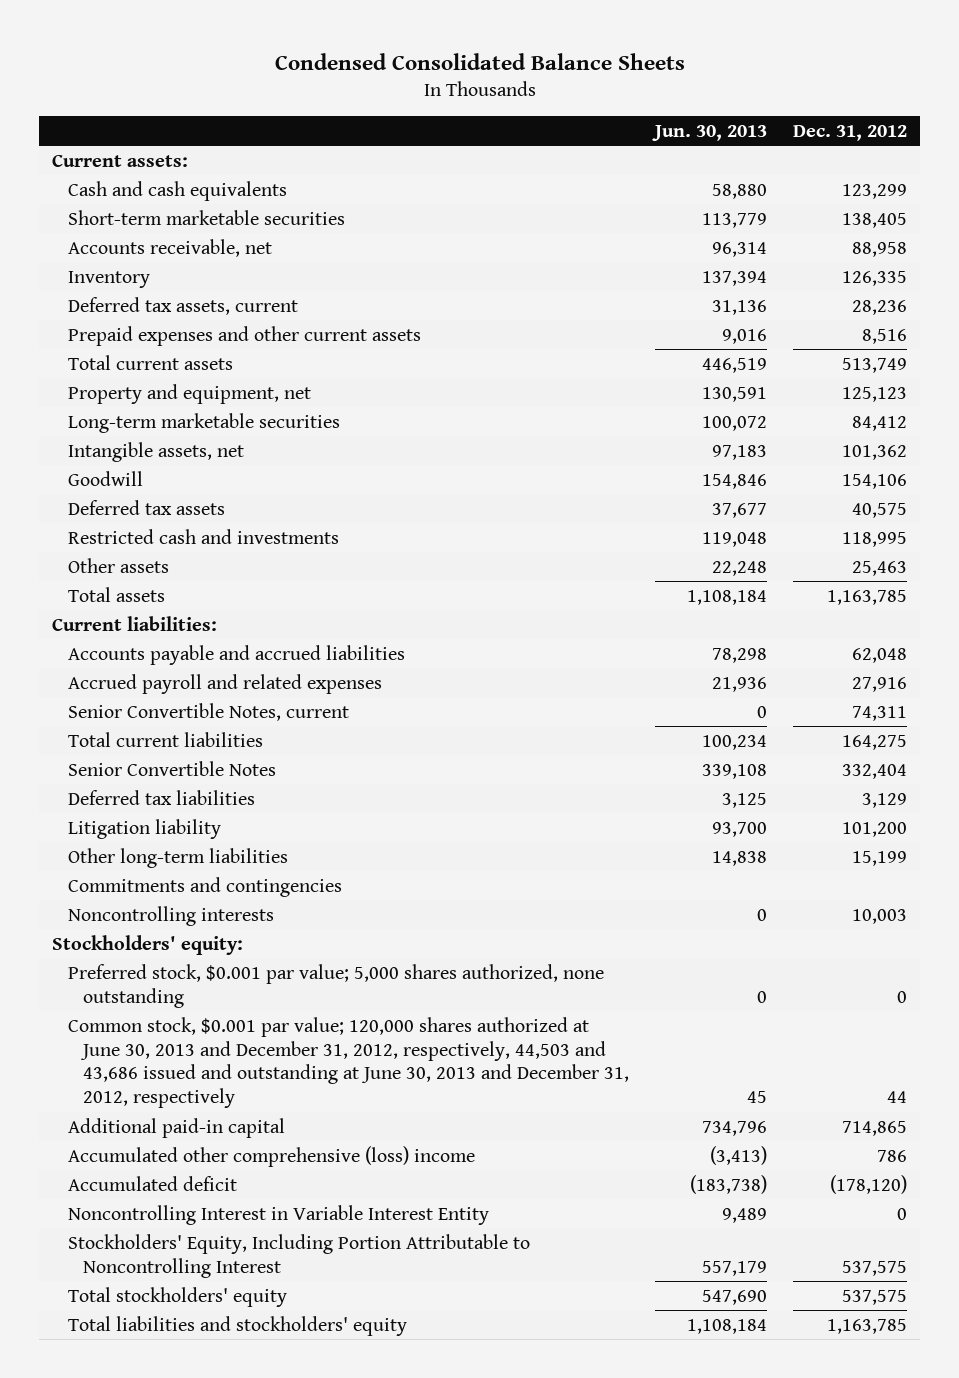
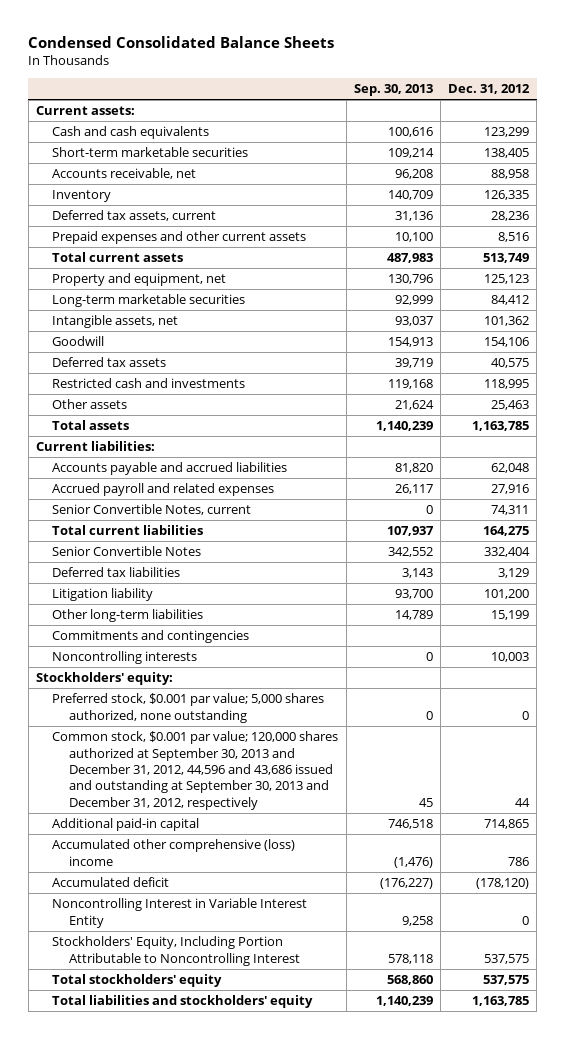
- | Jun. 30, 2013 | Dec. 31, 2012
+ | Sep. 30, 2013 | Dec. 31, 2012
- Common stock, $0.001 par value; 120,000 shares authorized at June 30, 2013 and December 31, 2012, respectively, 44,503 and 43,686 issued and outstanding at June 30, 2013 and December 31, 2012, respectively | 45 | 44
+ Common stock, $0.001 par value; 120,000 shares authorized at September 30, 2013 and December 31, 2012, 44,596 and 43,686 issued and outstanding at September 30, 2013 and December 31, 2012, respectively | 45 | 44

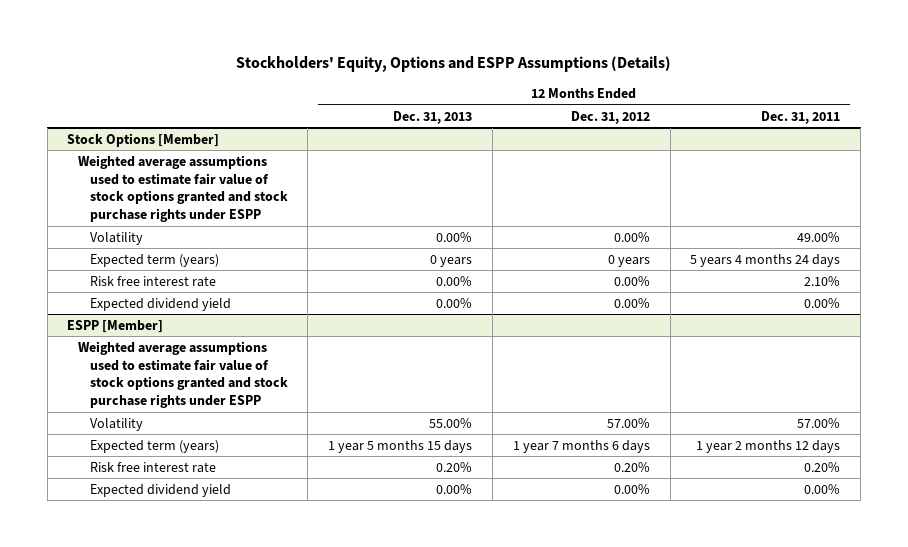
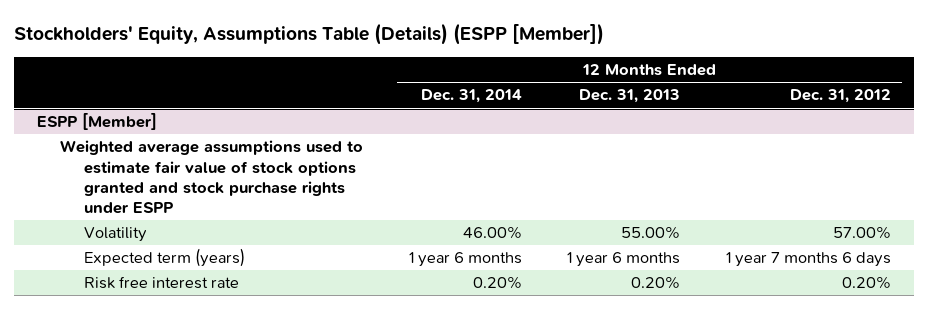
- Stockholders' Equity, Options and ESPP Assumptions (Details)
+ Stockholders' Equity, Assumptions Table (Details) (ESPP [Member])
- | 12 Months Ended Dec. 31, 2013 | 12 Months Ended Dec. 31, 2012 | 12 Months Ended Dec. 31, 2011
+ | 12 Months Ended Dec. 31, 2014 | 12 Months Ended Dec. 31, 2013 | 12 Months Ended Dec. 31, 2012
- Stock Options [Member]
- Weighted average assumptions used to estimate fair value of stock options granted and stock purchase rights under ESPP
- Volatility | 0.00% | 0.00% | 49.00%
- Expected term (years) | 0 years | 0 years | 5 years 4 months 24 days
- Risk free interest rate | 0.00% | 0.00% | 2.10%
- Expected dividend yield | 0.00% | 0.00% | 0.00%
@ ESPP [Member]
- Expected term (years) | 1 year 5 months 15 days | 1 year 7 months 6 days | 1 year 2 months 12 days
+ Expected term (years) | 1 year 6 months | 1 year 6 months | 1 year 7 months 6 days
- Expected dividend yield | 0.00% | 0.00% | 0.00%

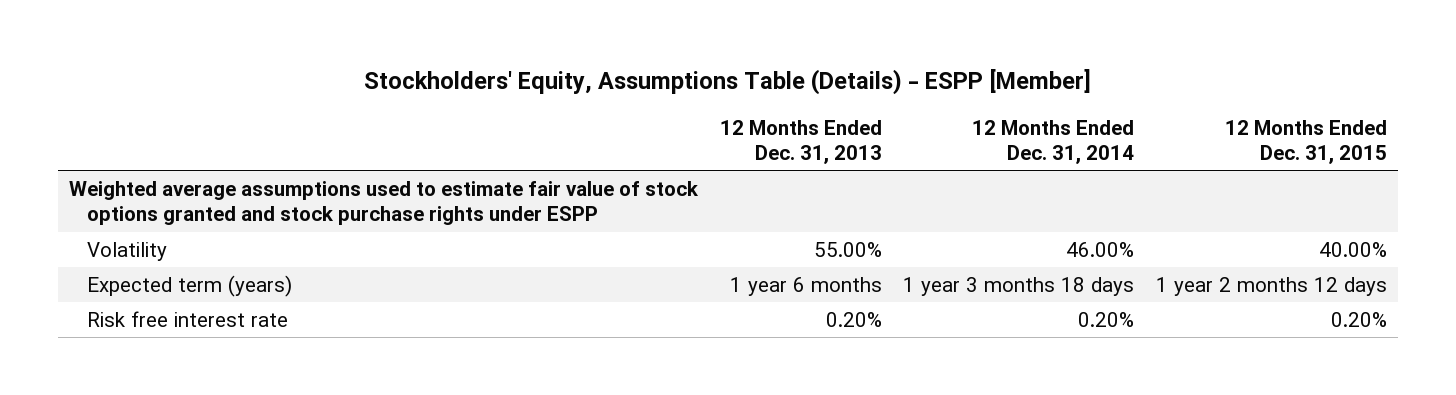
- Stockholders' Equity, Assumptions Table (Details) (ESPP [Member])
+ Stockholders' Equity, Assumptions Table (Details) - ESPP [Member]
- | 12 Months Ended Dec. 31, 2014 | 12 Months Ended Dec. 31, 2013 | 12 Months Ended Dec. 31, 2012
+ | 12 Months Ended Dec. 31, 2013 | 12 Months Ended Dec. 31, 2014 | 12 Months Ended Dec. 31, 2015
- ESPP [Member]
- Expected term (years) | 1 year 6 months | 1 year 6 months | 1 year 7 months 6 days
+ Expected term (years) | 1 year 6 months | 1 year 3 months 18 days | 1 year 2 months 12 days

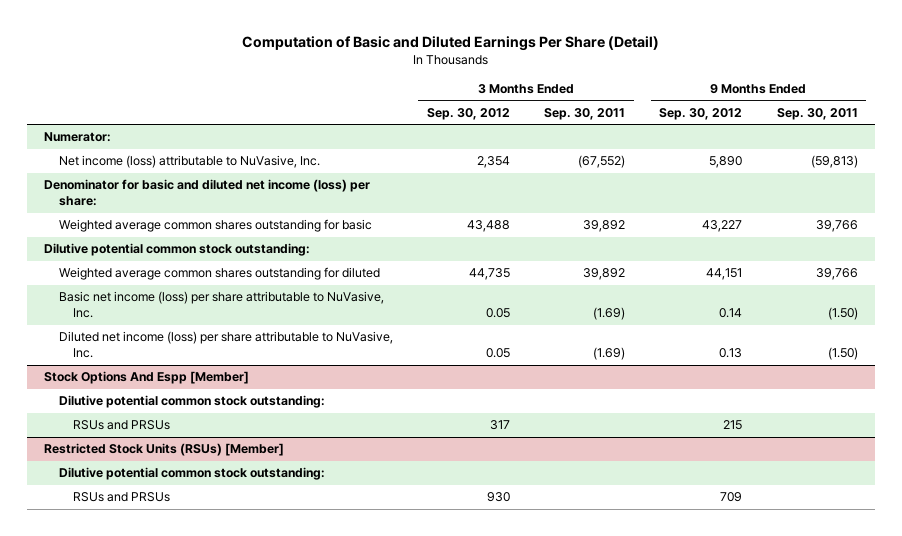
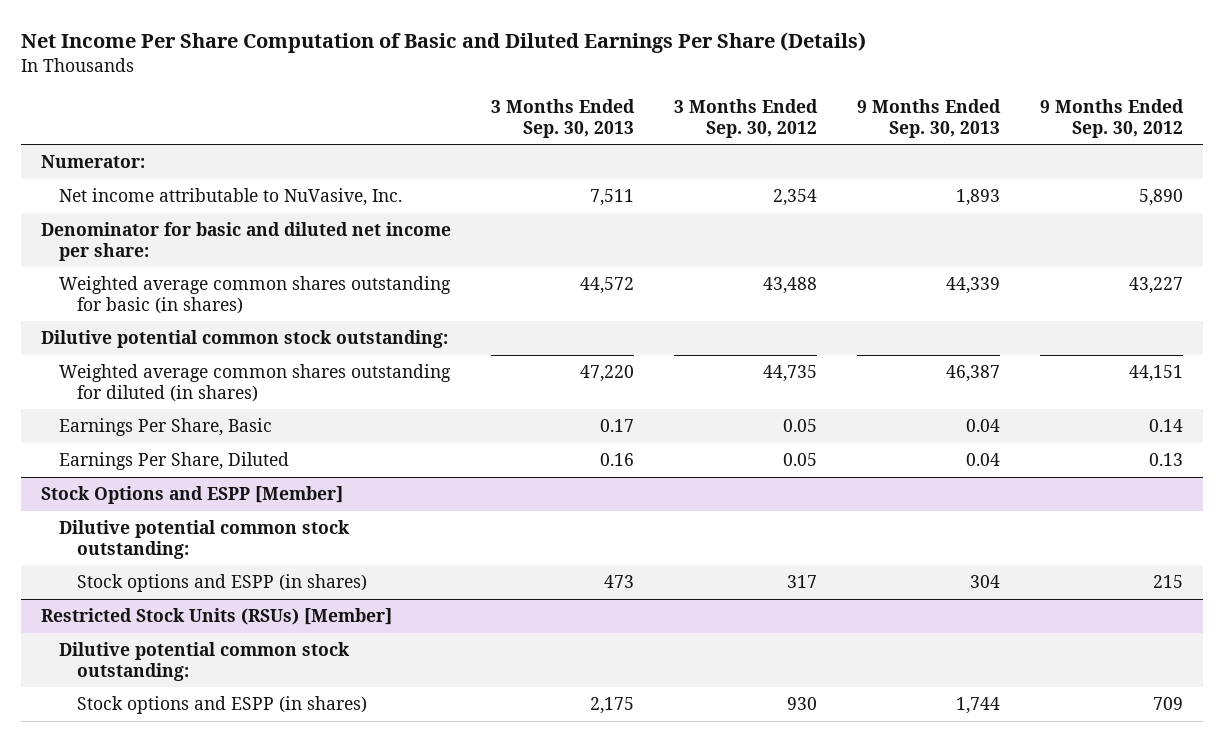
- Computation of Basic and Diluted Earnings Per Share (Detail)
+ Net Income Per Share Computation of Basic and Diluted Earnings Per Share (Details)
- | 3 Months Ended Sep. 30, 2012 | 3 Months Ended Sep. 30, 2011 | 9 Months Ended Sep. 30, 2012 | 9 Months Ended Sep. 30, 2011
+ | 3 Months Ended Sep. 30, 2013 | 3 Months Ended Sep. 30, 2012 | 9 Months Ended Sep. 30, 2013 | 9 Months Ended Sep. 30, 2012
- Net income (loss) attributable to NuVasive, Inc. | 2,354 | (67,552) | 5,890 | (59,813)
- Denominator for basic and diluted net income (loss) per share:
- Weighted average common shares outstanding for basic | 43,488 | 39,892 | 43,227 | 39,766
+ Net income attributable to NuVasive, Inc. | 7,511 | 2,354 | 1,893 | 5,890
+ Denominator for basic and diluted net income per share:
+ Weighted average common shares outstanding for basic (in shares) | 44,572 | 43,488 | 44,339 | 43,227
- Weighted average common shares outstanding for diluted | 44,735 | 39,892 | 44,151 | 39,766
- Basic net income (loss) per share attributable to NuVasive, Inc. | 0.05 | (1.69) | 0.14 | (1.50)
- Diluted net income (loss) per share attributable to NuVasive, Inc. | 0.05 | (1.69) | 0.13 | (1.50)
- Stock Options And Espp [Member]
+ Weighted average common shares outstanding for diluted (in shares) | 47,220 | 44,735 | 46,387 | 44,151
+ Earnings Per Share, Basic | 0.17 | 0.05 | 0.04 | 0.14
+ Earnings Per Share, Diluted | 0.16 | 0.05 | 0.04 | 0.13
+ Stock Options and ESPP [Member]
- RSUs and PRSUs | 317 | | 215 |
+ Stock options and ESPP (in shares) | 473 | 317 | 304 | 215
@ Restricted Stock Units (RSUs) [Member]
- RSUs and PRSUs | 930 | | 709 |
+ Stock options and ESPP (in shares) | 2,175 | 930 | 1,744 | 709

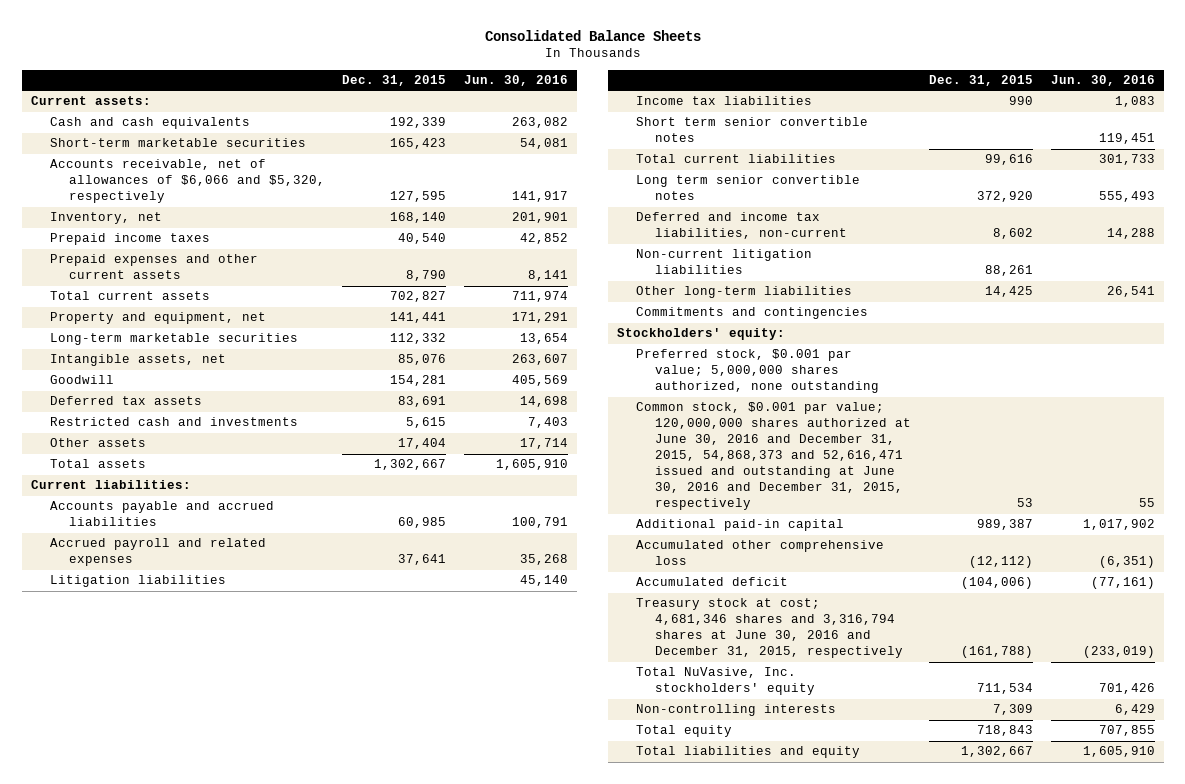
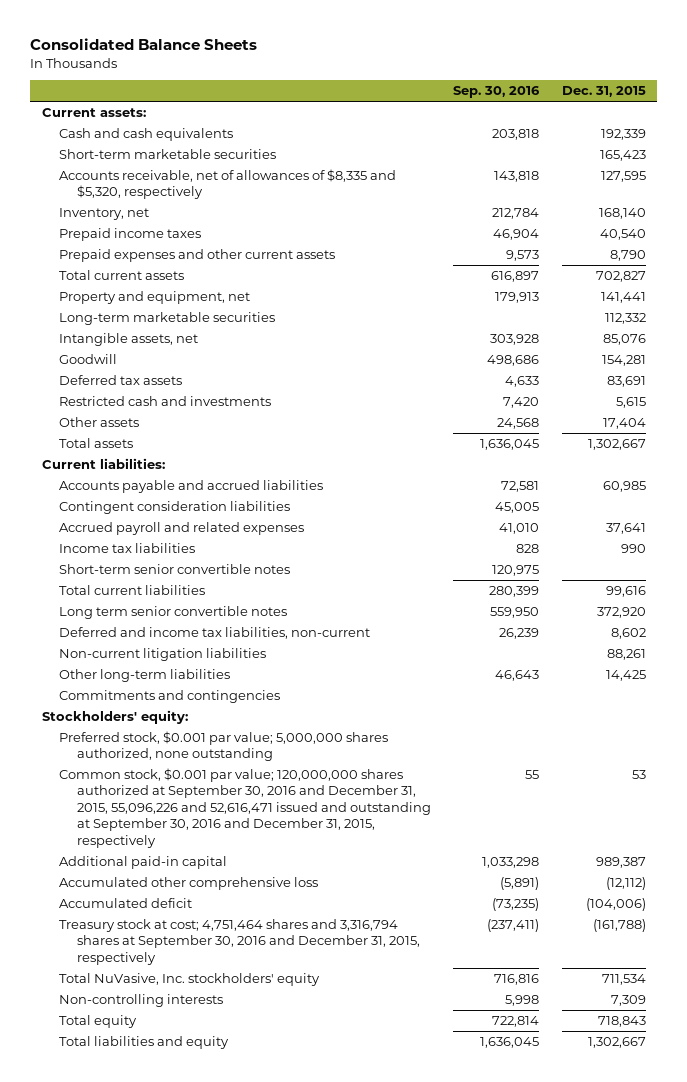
- | Dec. 31, 2015 | Jun. 30, 2016
+ | Sep. 30, 2016 | Dec. 31, 2015
- Accounts receivable, net of allowances of $6,066 and $5,320, respectively | 127,595 | 141,917
+ Accounts receivable, net of allowances of $8,335 and $5,320, respectively | 143,818 | 127,595
+ Contingent consideration liabilities | 45,005 |
- Litigation liabilities | | 45,140
- Short term senior convertible notes | | 119,451
+ Short-term senior convertible notes | 120,975 |
- Common stock, $0.001 par value; 120,000,000 shares authorized at June 30, 2016 and December 31, 2015, 54,868,373 and 52,616,471 issued and outstanding at June 30, 2016 and December 31, 2015, respectively | 53 | 55
+ Common stock, $0.001 par value; 120,000,000 shares authorized at September 30, 2016 and December 31, 2015, 55,096,226 and 52,616,471 issued and outstanding at September 30, 2016 and December 31, 2015, respectively | 55 | 53
- Treasury stock at cost; 4,681,346 shares and 3,316,794 shares at June 30, 2016 and December 31, 2015, respectively | (161,788) | (233,019)
+ Treasury stock at cost; 4,751,464 shares and 3,316,794 shares at September 30, 2016 and December 31, 2015, respectively | (237,411) | (161,788)

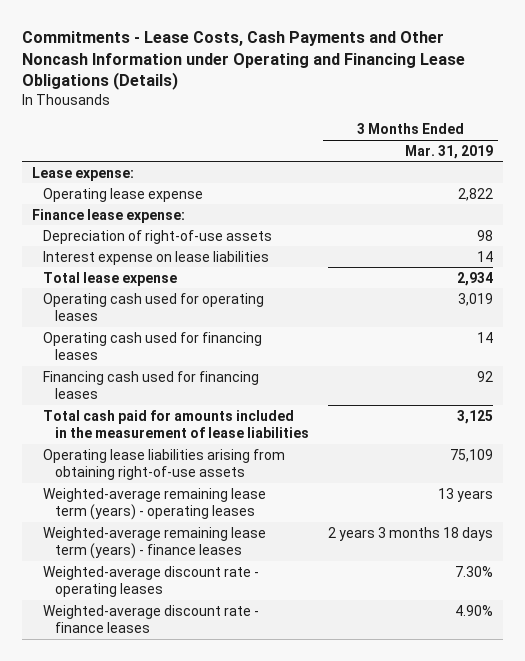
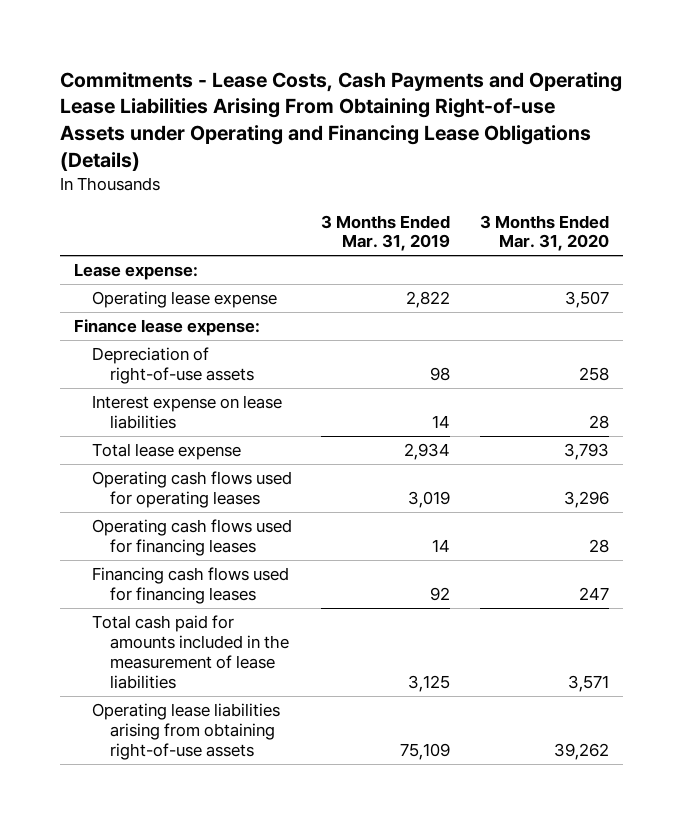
- Commitments - Lease Costs, Cash Payments and Other Noncash Information under Operating and Financing Lease Obligations (Details)
+ Commitments - Lease Costs, Cash Payments and Operating Lease Liabilities Arising From Obtaining Right-of-use Assets under Operating and Financing Lease Obligations (Details)
- | 3 Months Ended Mar. 31, 2019
+ | 3 Months Ended Mar. 31, 2019 | 3 Months Ended Mar. 31, 2020
- Operating cash used for operating leases | 3,019
- Operating cash used for financing leases | 14
- Financing cash used for financing leases | 92
+ Operating cash flows used for operating leases | 3,019 | 3,296
+ Operating cash flows used for financing leases | 14 | 28
+ Financing cash flows used for financing leases | 92 | 247
- Weighted-average remaining lease term (years) - operating leases | 13 years
- Weighted-average remaining lease term (years) - finance leases | 2 years 3 months 18 days
- Weighted-average discount rate - operating leases | 7.30%
- Weighted-average discount rate - finance leases | 4.90%

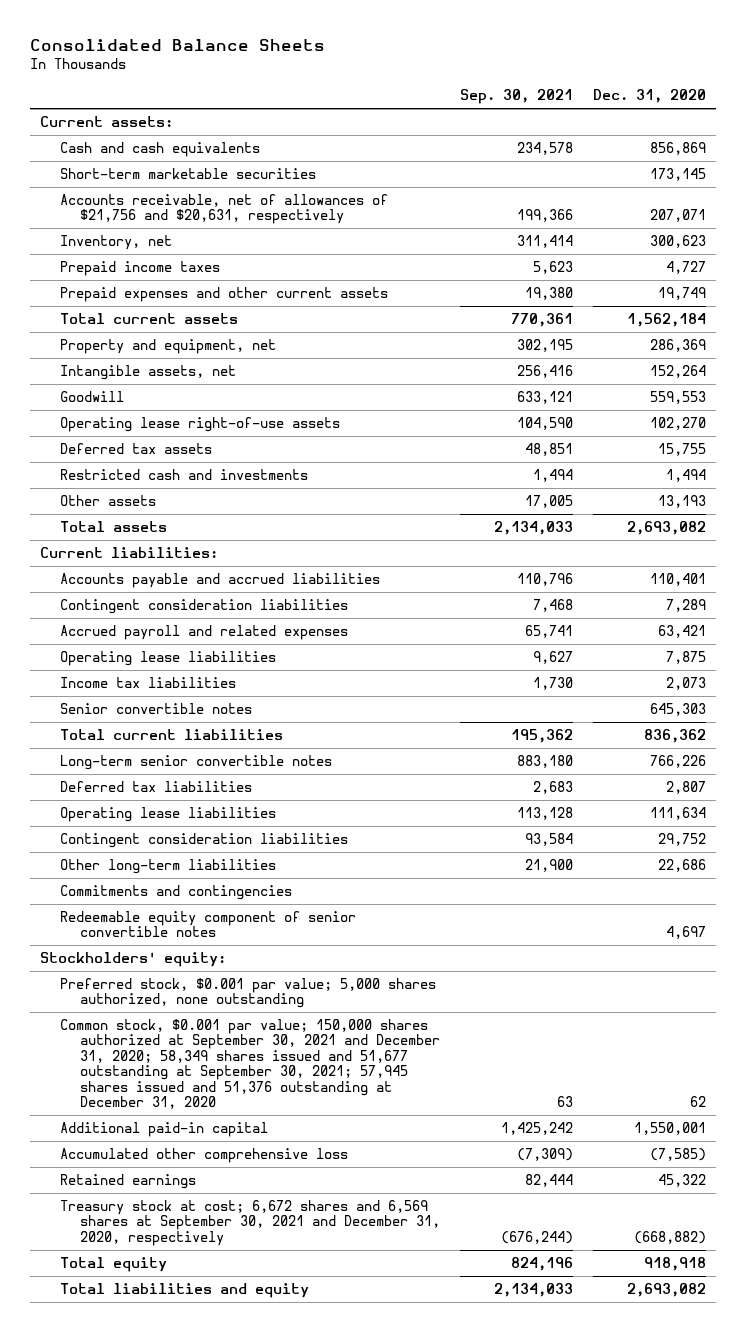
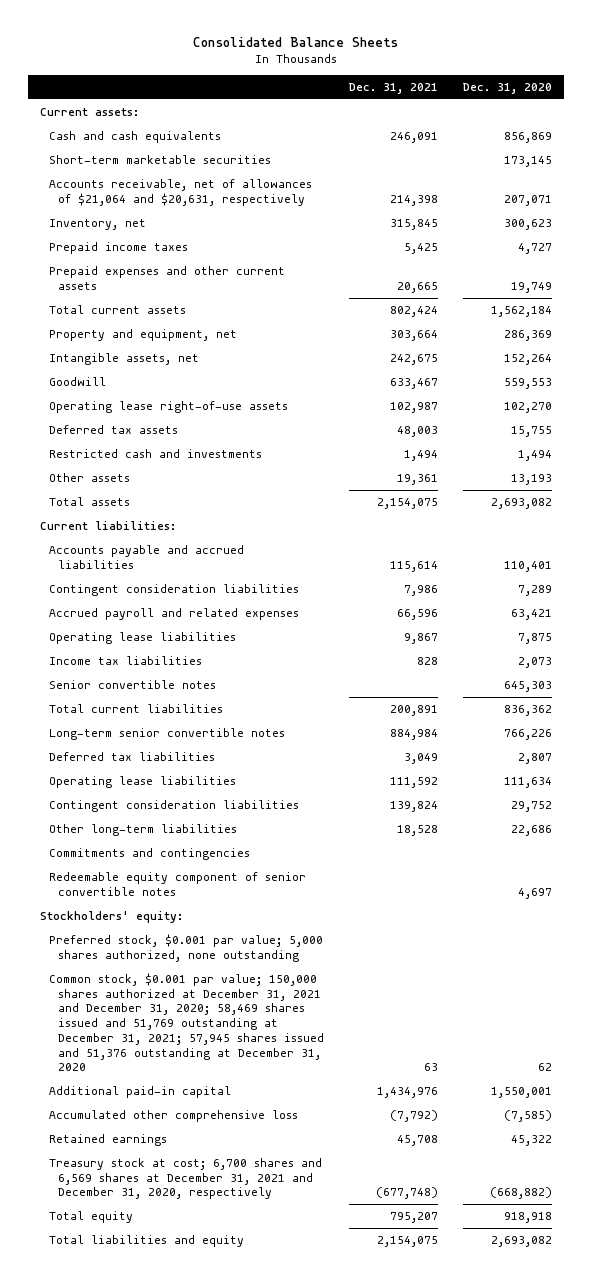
- | Sep. 30, 2021 | Dec. 31, 2020
+ | Dec. 31, 2021 | Dec. 31, 2020
- Accounts receivable, net of allowances of $21,756 and $20,631, respectively | 199,366 | 207,071
+ Accounts receivable, net of allowances of $21,064 and $20,631, respectively | 214,398 | 207,071
- Common stock, $0.001 par value; 150,000 shares authorized at September 30, 2021 and December 31, 2020; 58,349 shares issued and 51,677 outstanding at September 30, 2021; 57,945 shares issued and 51,376 outstanding at December 31, 2020 | 63 | 62
+ Common stock, $0.001 par value; 150,000 shares authorized at December 31, 2021 and December 31, 2020; 58,469 shares issued and 51,769 outstanding at December 31, 2021; 57,945 shares issued and 51,376 outstanding at December 31, 2020 | 63 | 62
- Treasury stock at cost; 6,672 shares and 6,569 shares at September 30, 2021 and December 31, 2020, respectively | (676,244) | (668,882)
+ Treasury stock at cost; 6,700 shares and 6,569 shares at December 31, 2021 and December 31, 2020, respectively | (677,748) | (668,882)

